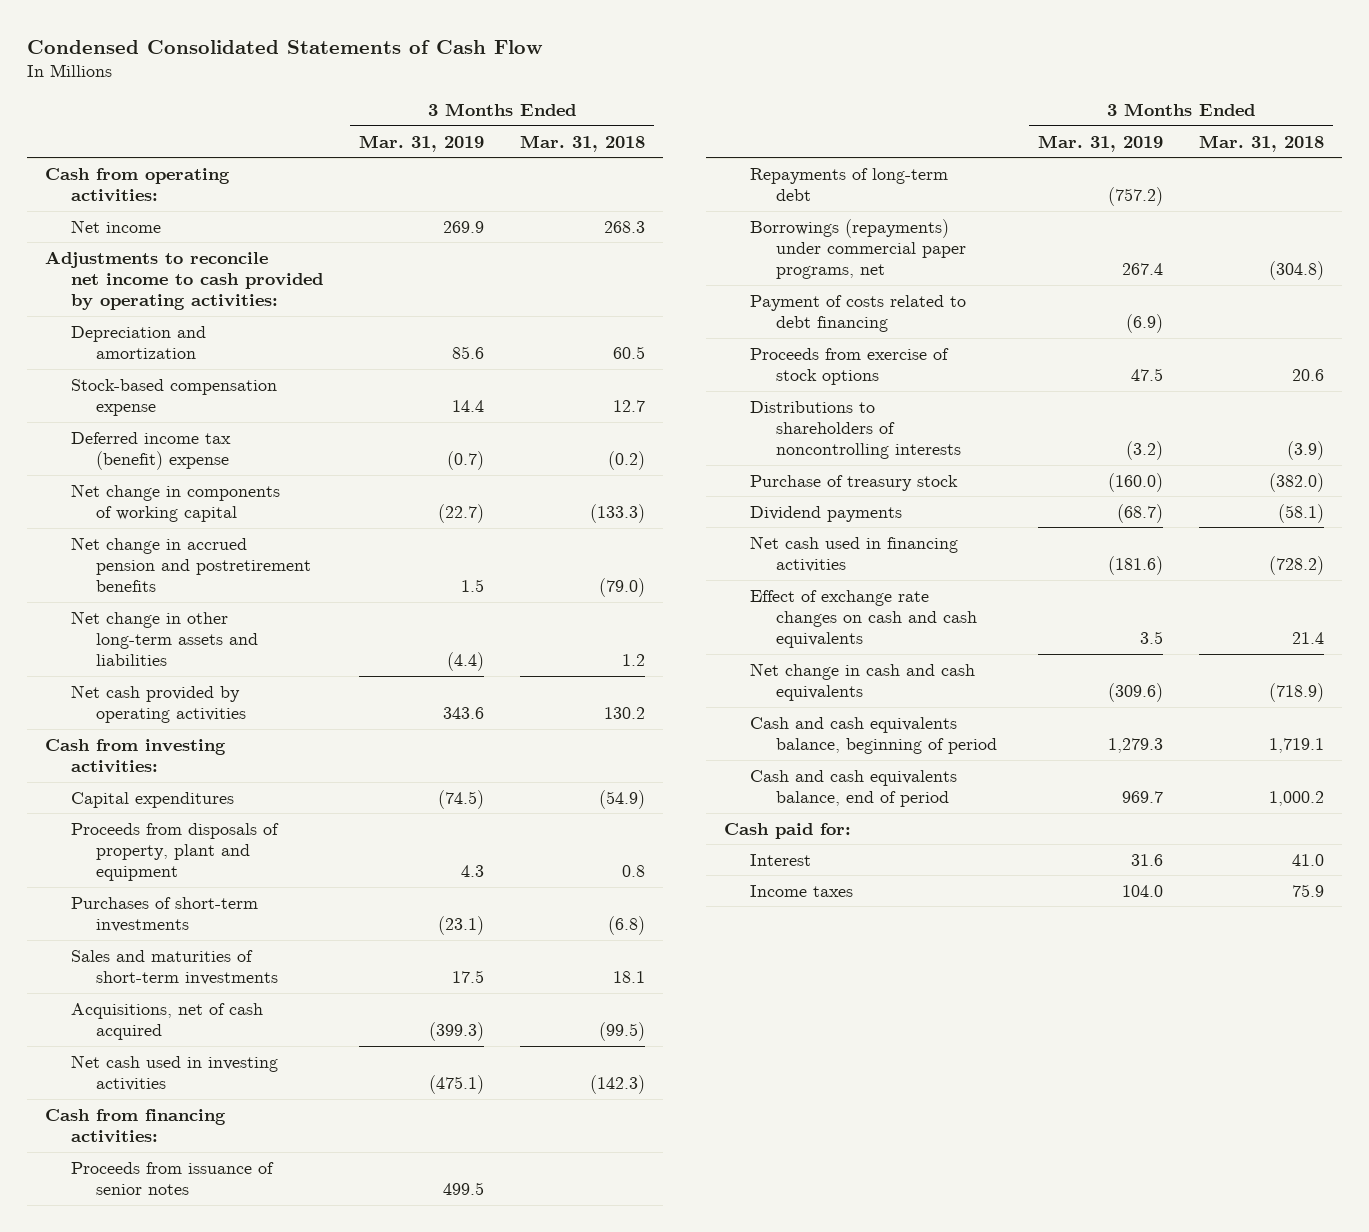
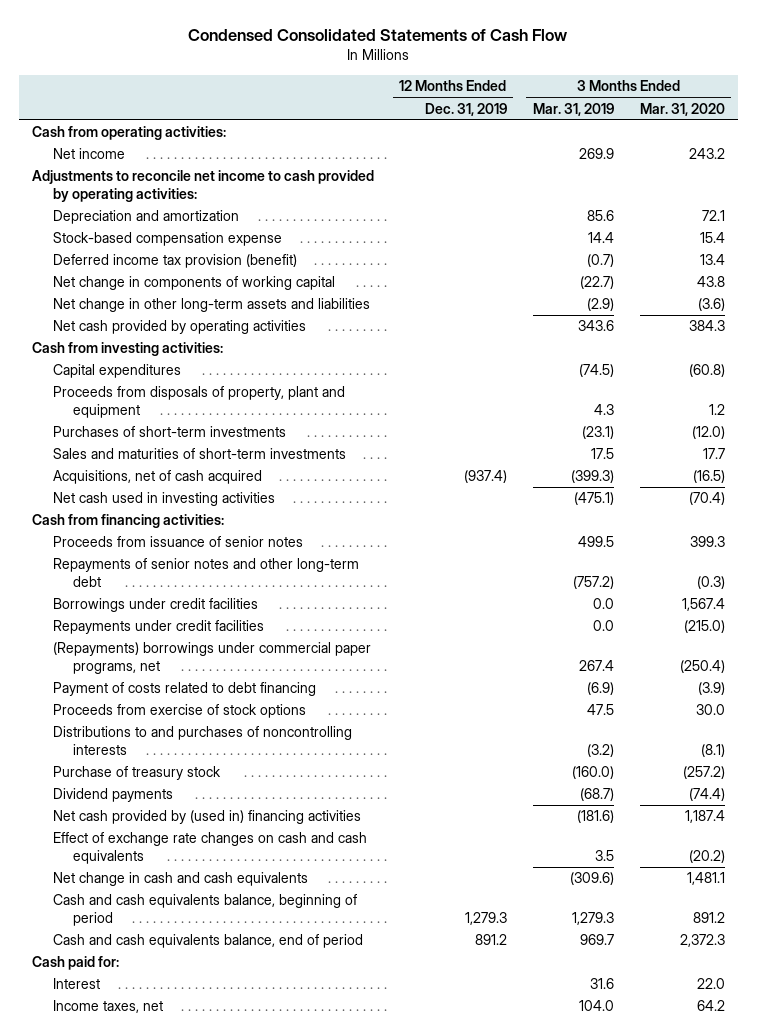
- | 3 Months Ended Mar. 31, 2019 | 3 Months Ended Mar. 31, 2018
+ | 12 Months Ended Dec. 31, 2019 | 3 Months Ended Mar. 31, 2019 | 3 Months Ended Mar. 31, 2020
- Deferred income tax (benefit) expense | (0.7) | (0.2)
+ Deferred income tax provision (benefit) | | (0.7) | 13.4
- Net change in accrued pension and postretirement benefits | 1.5 | (79.0)
- Net change in other long-term assets and liabilities | (4.4) | 1.2
+ Net change in other long-term assets and liabilities | | (2.9) | (3.6)
- Repayments of long-term debt | (757.2) |
- Borrowings (repayments) under commercial paper programs, net | 267.4 | (304.8)
+ Repayments of senior notes and other long-term debt | | (757.2) | (0.3)
+ Borrowings under credit facilities | | 0.0 | 1,567.4
+ Repayments under credit facilities | | 0.0 | (215.0)
+ (Repayments) borrowings under commercial paper programs, net | | 267.4 | (250.4)
- Distributions to shareholders of noncontrolling interests | (3.2) | (3.9)
+ Distributions to and purchases of noncontrolling interests | | (3.2) | (8.1)
- Net cash used in financing activities | (181.6) | (728.2)
+ Net cash provided by (used in) financing activities | | (181.6) | 1,187.4
- Income taxes | 104.0 | 75.9
+ Income taxes, net | | 104.0 | 64.2

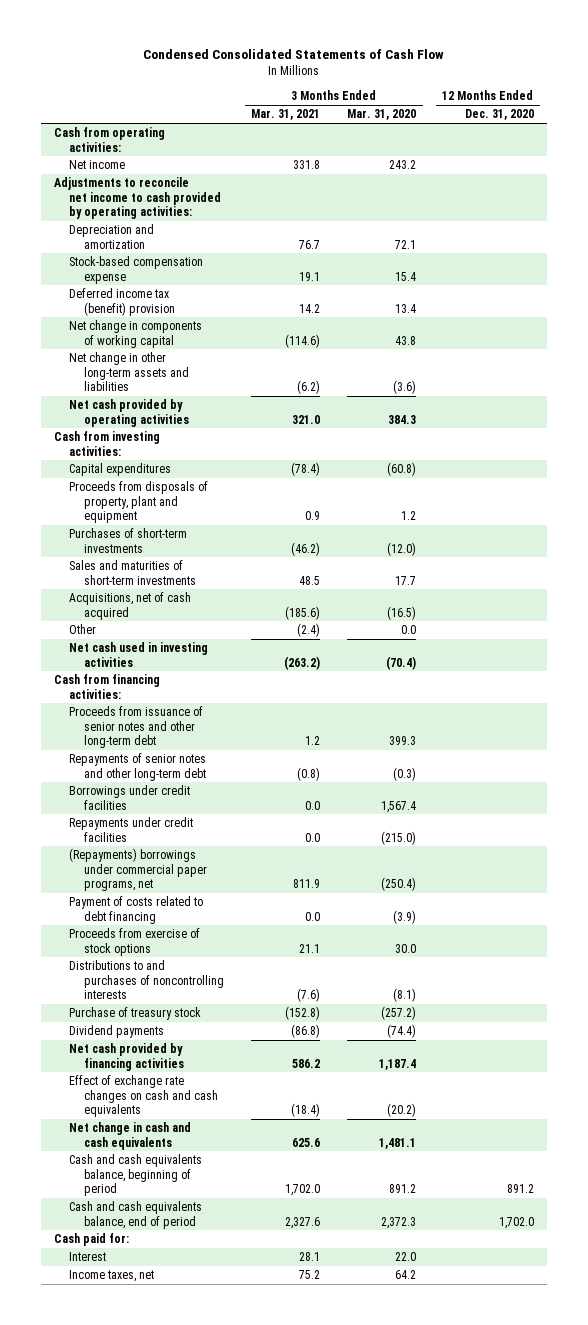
- | 12 Months Ended Dec. 31, 2019 | 3 Months Ended Mar. 31, 2019 | 3 Months Ended Mar. 31, 2020
+ | 3 Months Ended Mar. 31, 2021 | 3 Months Ended Mar. 31, 2020 | 12 Months Ended Dec. 31, 2020
- Deferred income tax provision (benefit) | | (0.7) | 13.4
+ Deferred income tax (benefit) provision | 14.2 | 13.4 |
+ Other | (2.4) | 0.0 |
- Proceeds from issuance of senior notes | | 499.5 | 399.3
+ Proceeds from issuance of senior notes and other long-term debt | 1.2 | 399.3 |
- Net cash provided by (used in) financing activities | | (181.6) | 1,187.4
+ Net cash provided by financing activities | 586.2 | 1,187.4 |

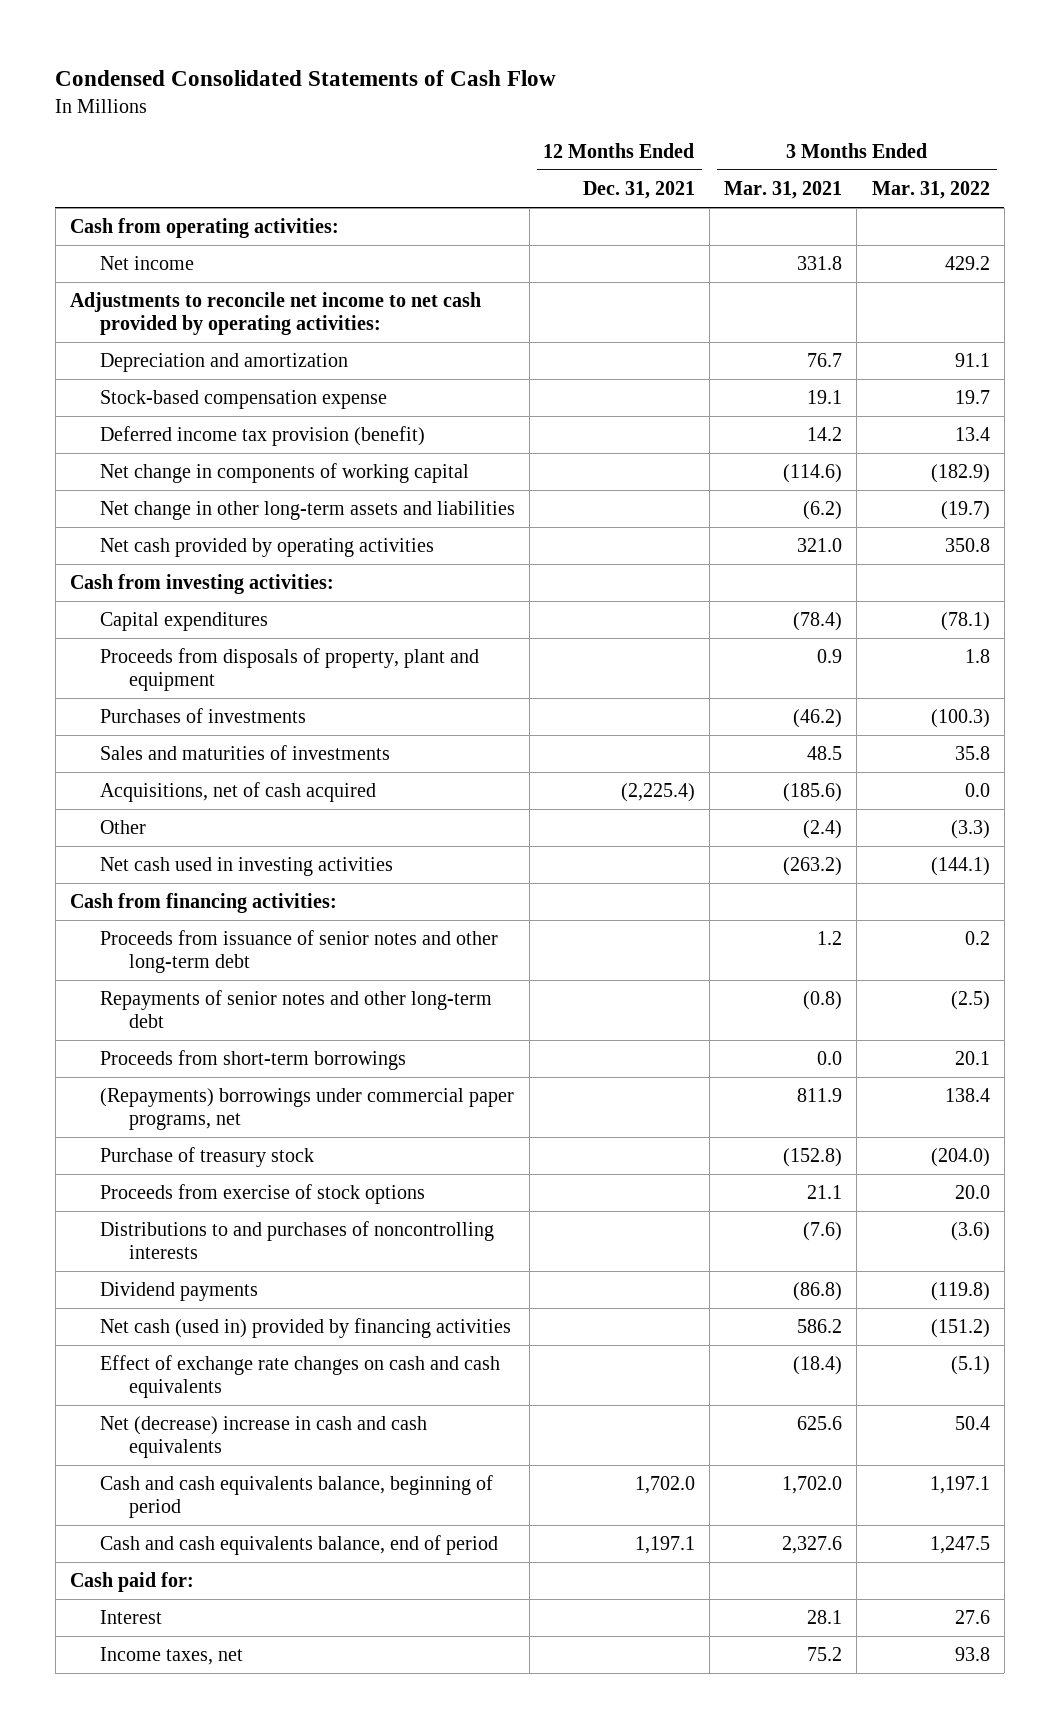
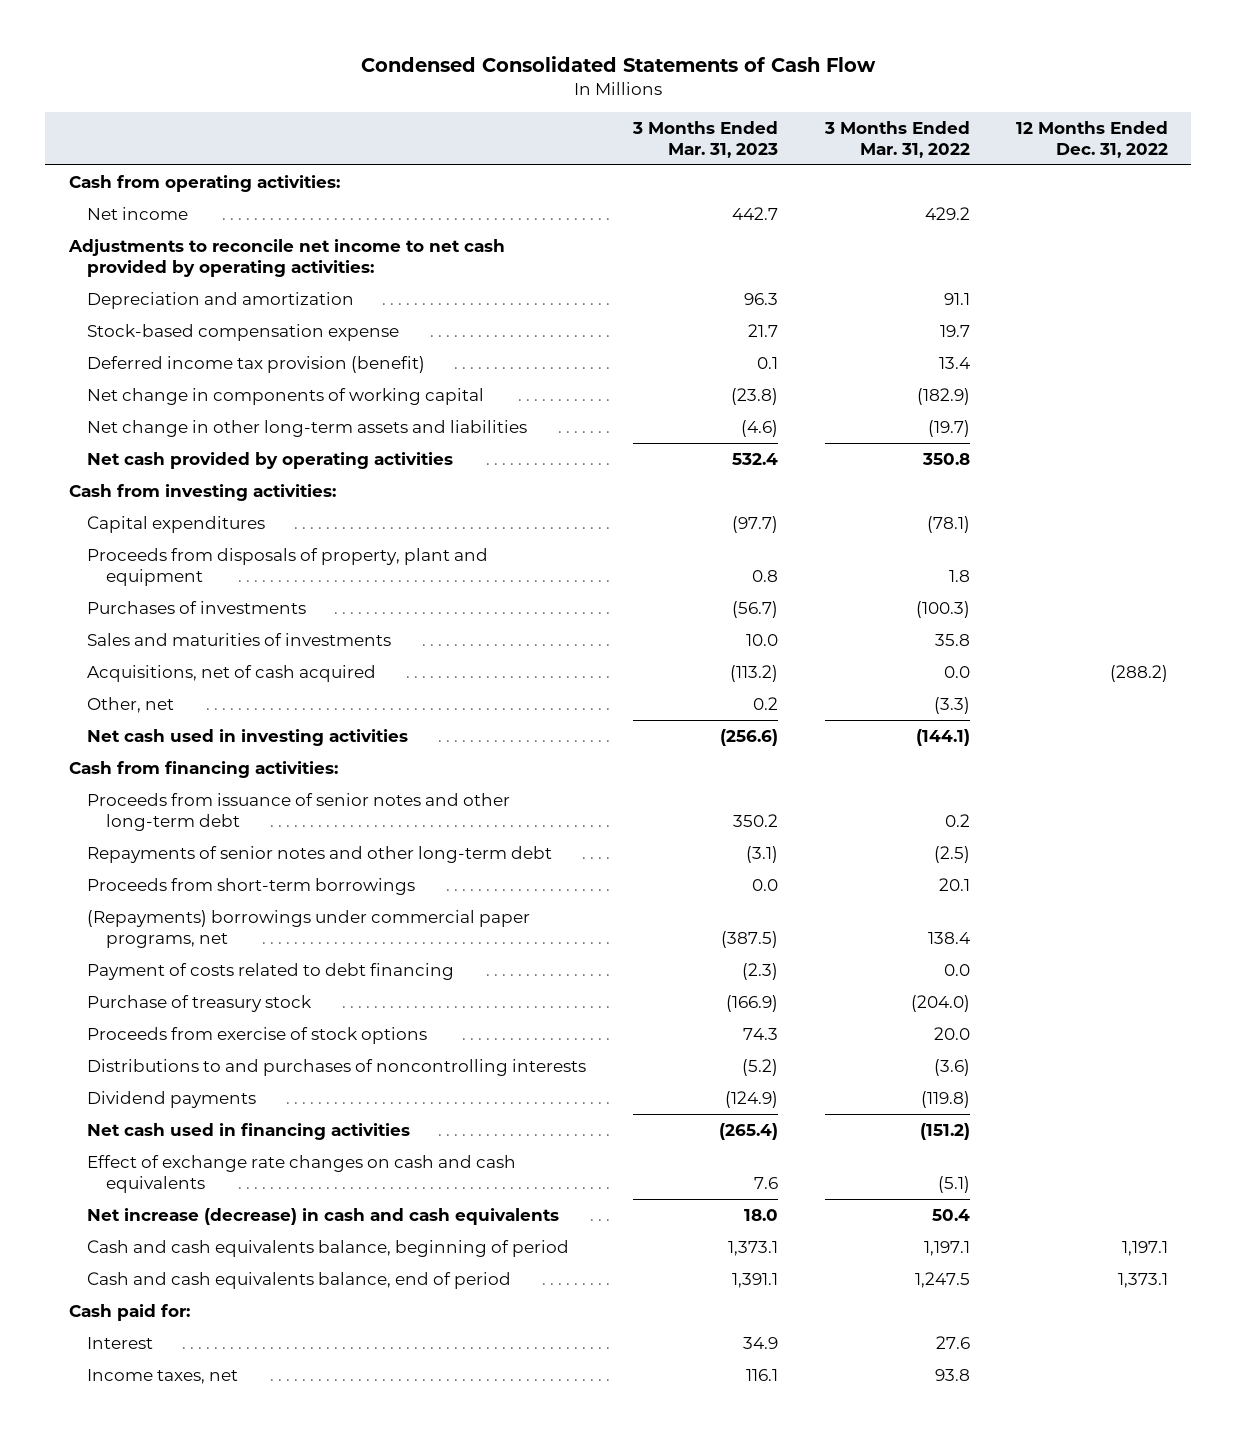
- | 12 Months Ended Dec. 31, 2021 | 3 Months Ended Mar. 31, 2021 | 3 Months Ended Mar. 31, 2022
+ | 3 Months Ended Mar. 31, 2023 | 3 Months Ended Mar. 31, 2022 | 12 Months Ended Dec. 31, 2022
- Other | | (2.4) | (3.3)
+ Other, net | 0.2 | (3.3) |
+ Payment of costs related to debt financing | (2.3) | 0.0 |
- Net cash (used in) provided by financing activities | | 586.2 | (151.2)
+ Net cash used in financing activities | (265.4) | (151.2) |
- Net (decrease) increase in cash and cash equivalents | | 625.6 | 50.4
+ Net increase (decrease) in cash and cash equivalents | 18.0 | 50.4 |

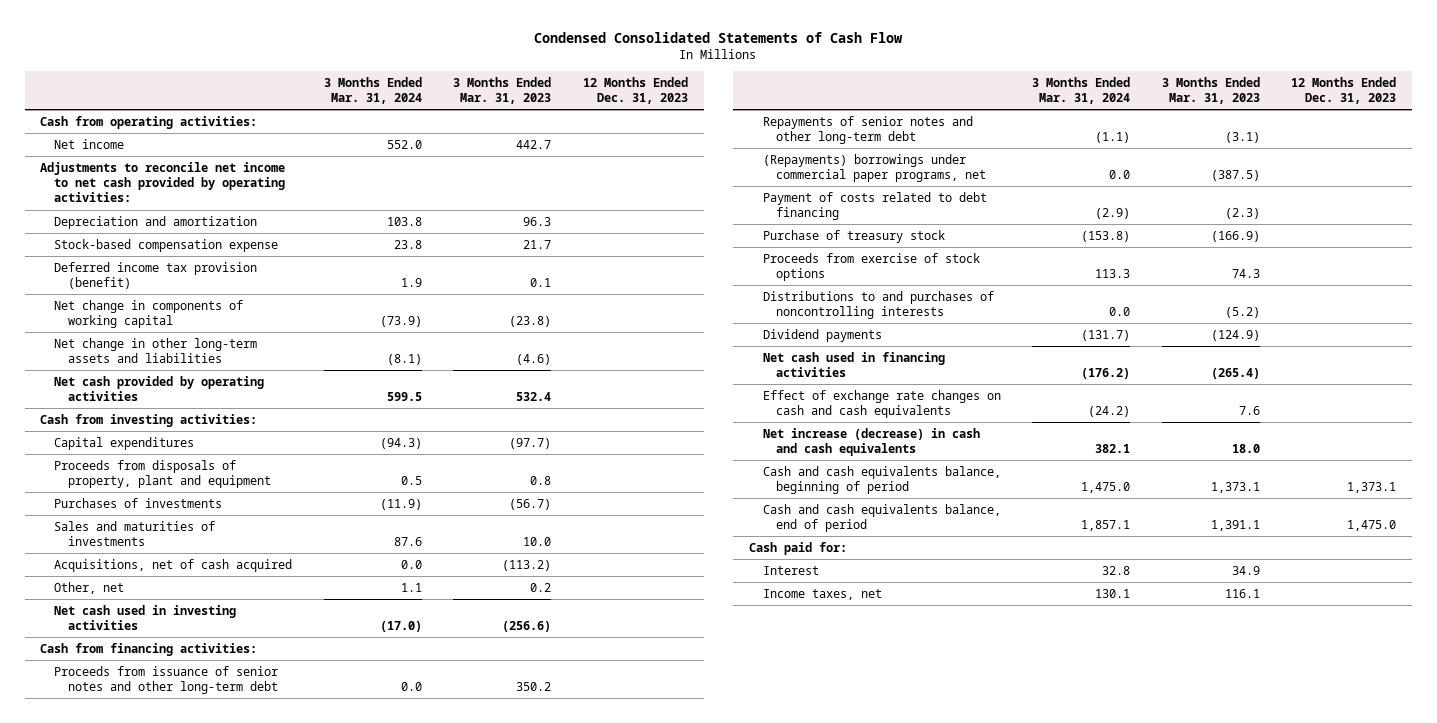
- | 3 Months Ended Mar. 31, 2023 | 3 Months Ended Mar. 31, 2022 | 12 Months Ended Dec. 31, 2022
+ | 3 Months Ended Mar. 31, 2024 | 3 Months Ended Mar. 31, 2023 | 12 Months Ended Dec. 31, 2023
- Proceeds from short-term borrowings | 0.0 | 20.1 |

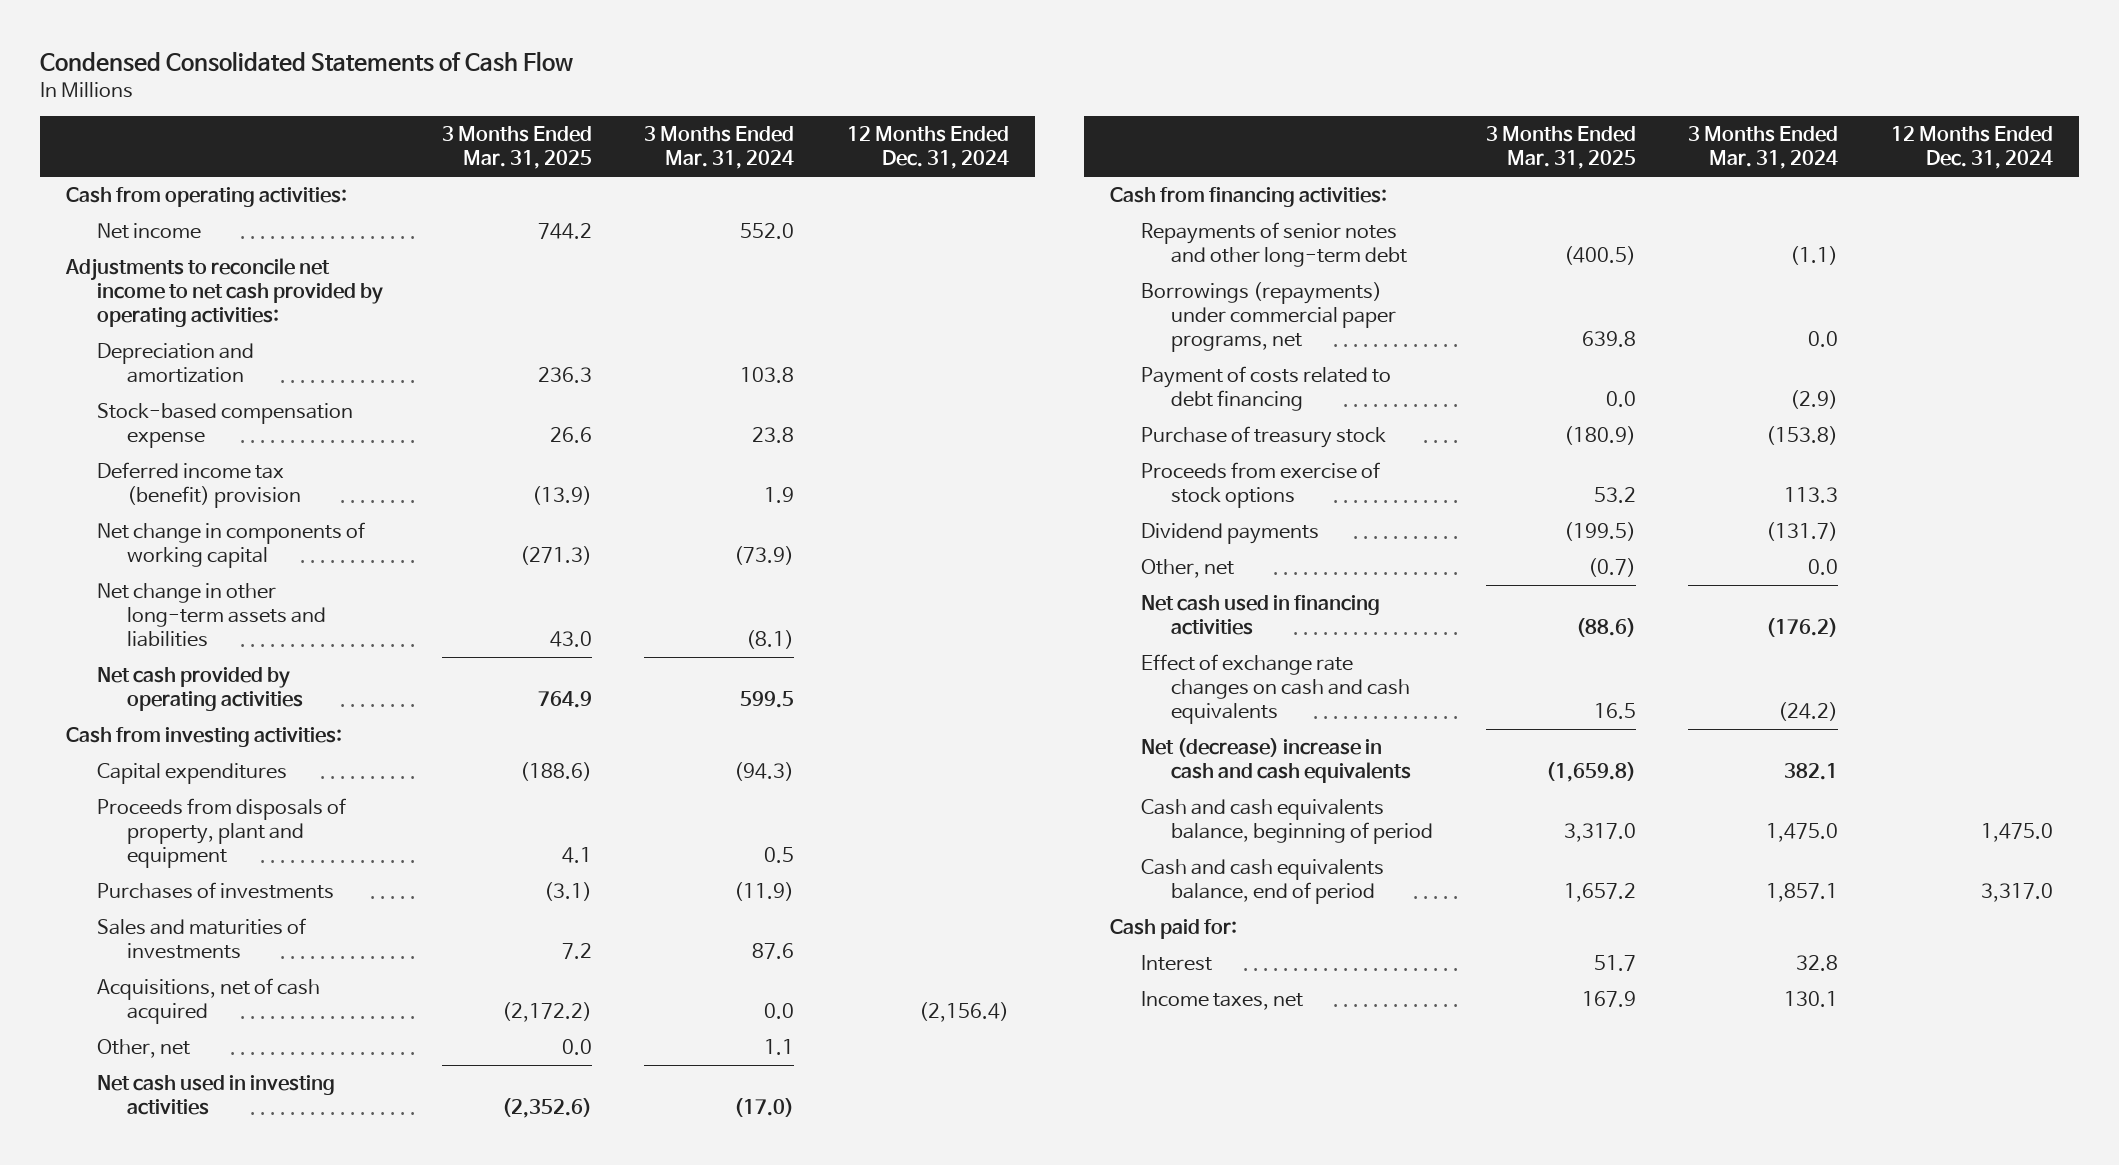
- | 3 Months Ended Mar. 31, 2024 | 3 Months Ended Mar. 31, 2023 | 12 Months Ended Dec. 31, 2023
+ | 3 Months Ended Mar. 31, 2025 | 3 Months Ended Mar. 31, 2024 | 12 Months Ended Dec. 31, 2024
- Deferred income tax provision (benefit) | 1.9 | 0.1 |
+ Deferred income tax (benefit) provision | (13.9) | 1.9 |
- Proceeds from issuance of senior notes and other long-term debt | 0.0 | 350.2 |
- (Repayments) borrowings under commercial paper programs, net | 0.0 | (387.5) |
+ Borrowings (repayments) under commercial paper programs, net | 639.8 | 0.0 |
- Distributions to and purchases of noncontrolling interests | 0.0 | (5.2) |
+ Other, net | (0.7) | 0.0 |
- Net increase (decrease) in cash and cash equivalents | 382.1 | 18.0 |
+ Net (decrease) increase in cash and cash equivalents | (1,659.8) | 382.1 |

